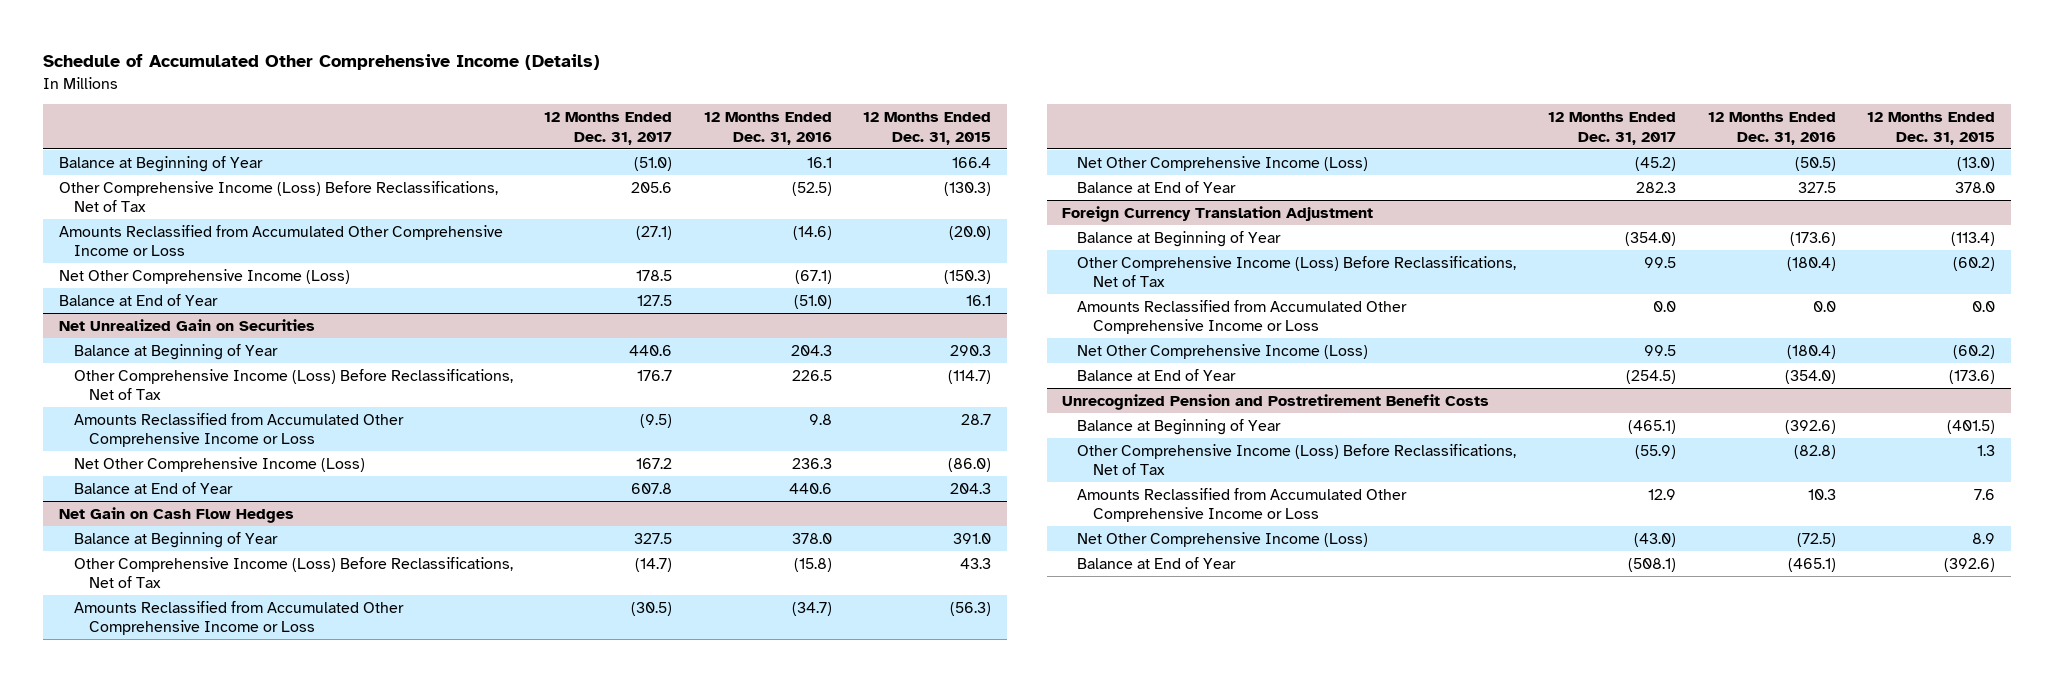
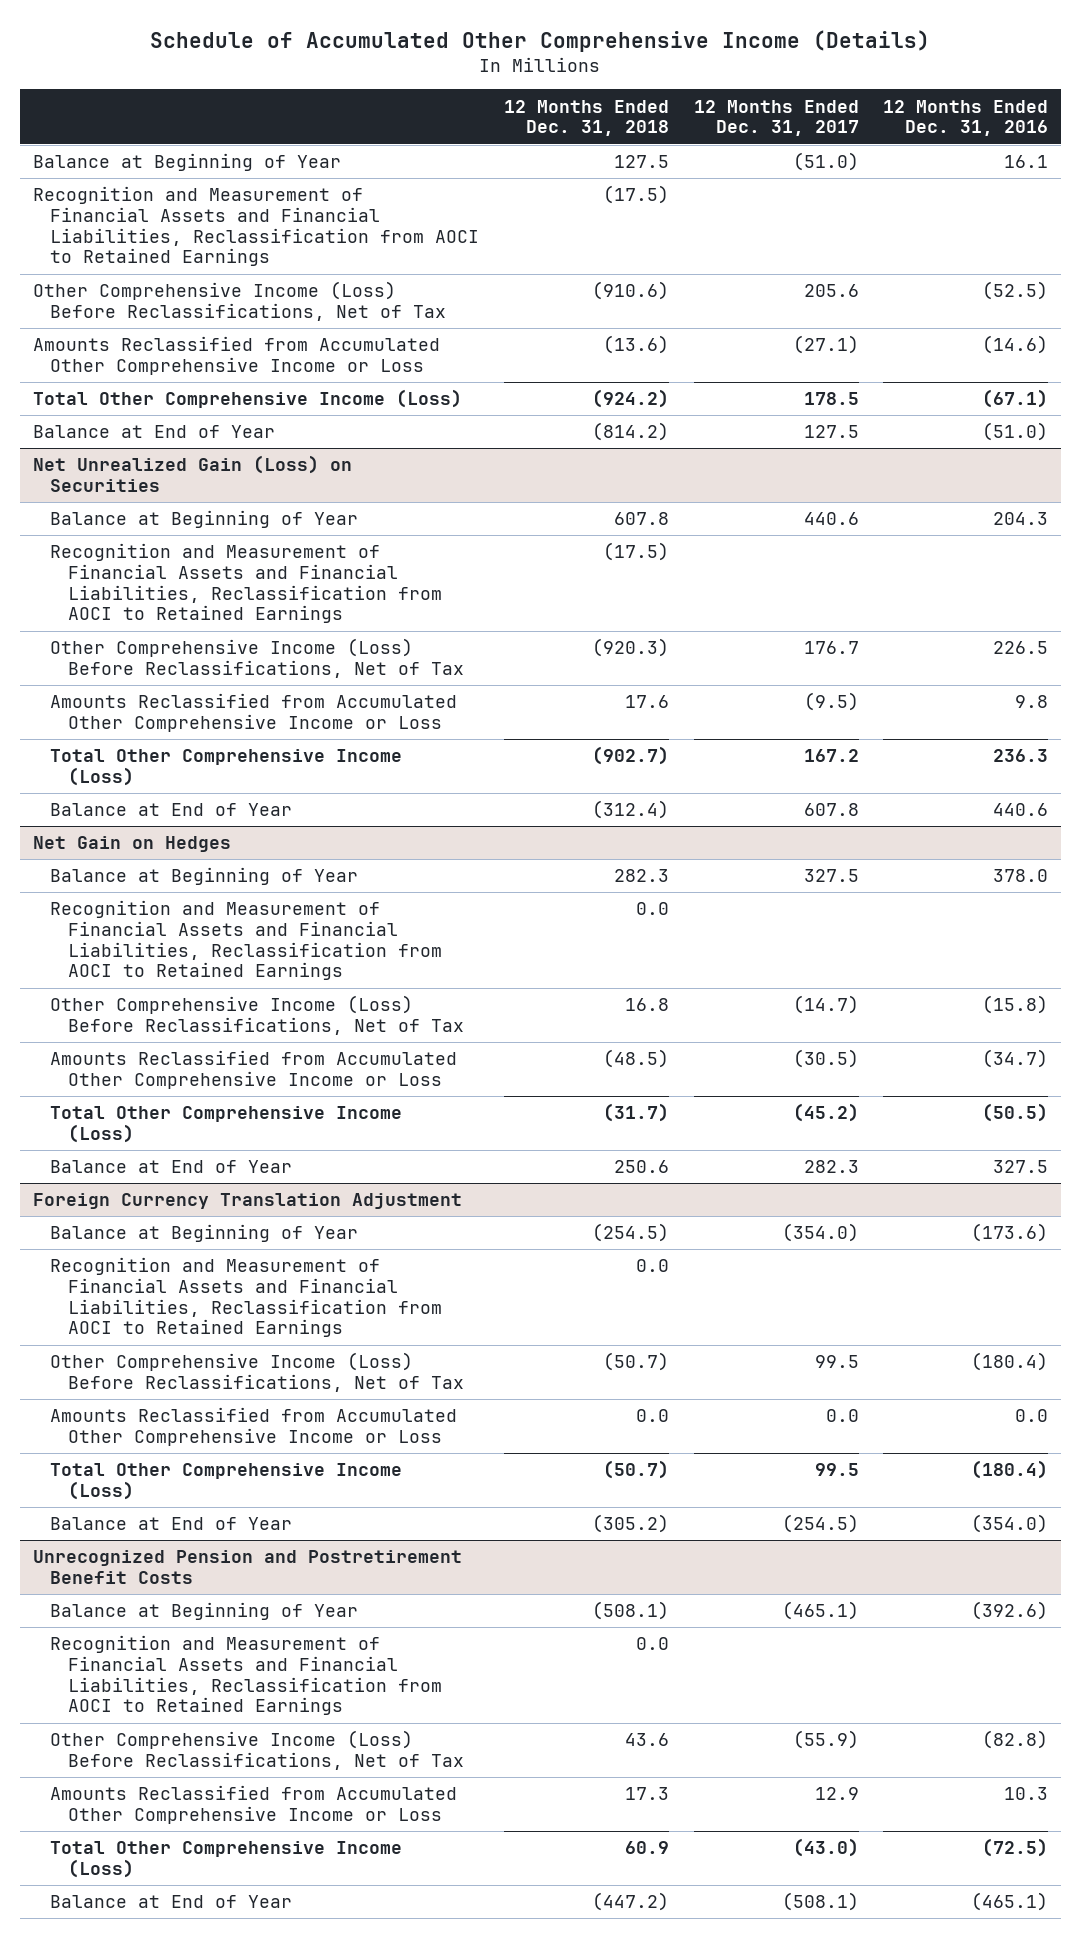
- | 12 Months Ended Dec. 31, 2017 | 12 Months Ended Dec. 31, 2016 | 12 Months Ended Dec. 31, 2015
+ | 12 Months Ended Dec. 31, 2018 | 12 Months Ended Dec. 31, 2017 | 12 Months Ended Dec. 31, 2016
+ Recognition and Measurement of Financial Assets and Financial Liabilities, Reclassification from AOCI to Retained Earnings | (17.5) | |
- Net Other Comprehensive Income (Loss) | 178.5 | (67.1) | (150.3)
+ Total Other Comprehensive Income (Loss) | (924.2) | 178.5 | (67.1)
- Net Unrealized Gain on Securities
+ Net Unrealized Gain (Loss) on Securities
+ Recognition and Measurement of Financial Assets and Financial Liabilities, Reclassification from AOCI to Retained Earnings | (17.5) | |
- Net Other Comprehensive Income (Loss) | 167.2 | 236.3 | (86.0)
+ Total Other Comprehensive Income (Loss) | (902.7) | 167.2 | 236.3
- Net Gain on Cash Flow Hedges
+ Net Gain on Hedges
+ Recognition and Measurement of Financial Assets and Financial Liabilities, Reclassification from AOCI to Retained Earnings | 0.0 | |
- Net Other Comprehensive Income (Loss) | (45.2) | (50.5) | (13.0)
+ Total Other Comprehensive Income (Loss) | (31.7) | (45.2) | (50.5)
@ Foreign Currency Translation Adjustment
+ Recognition and Measurement of Financial Assets and Financial Liabilities, Reclassification from AOCI to Retained Earnings | 0.0 | |
- Net Other Comprehensive Income (Loss) | 99.5 | (180.4) | (60.2)
+ Total Other Comprehensive Income (Loss) | (50.7) | 99.5 | (180.4)
@ Unrecognized Pension and Postretirement Benefit Costs
+ Recognition and Measurement of Financial Assets and Financial Liabilities, Reclassification from AOCI to Retained Earnings | 0.0 | |
- Net Other Comprehensive Income (Loss) | (43.0) | (72.5) | 8.9
+ Total Other Comprehensive Income (Loss) | 60.9 | (43.0) | (72.5)

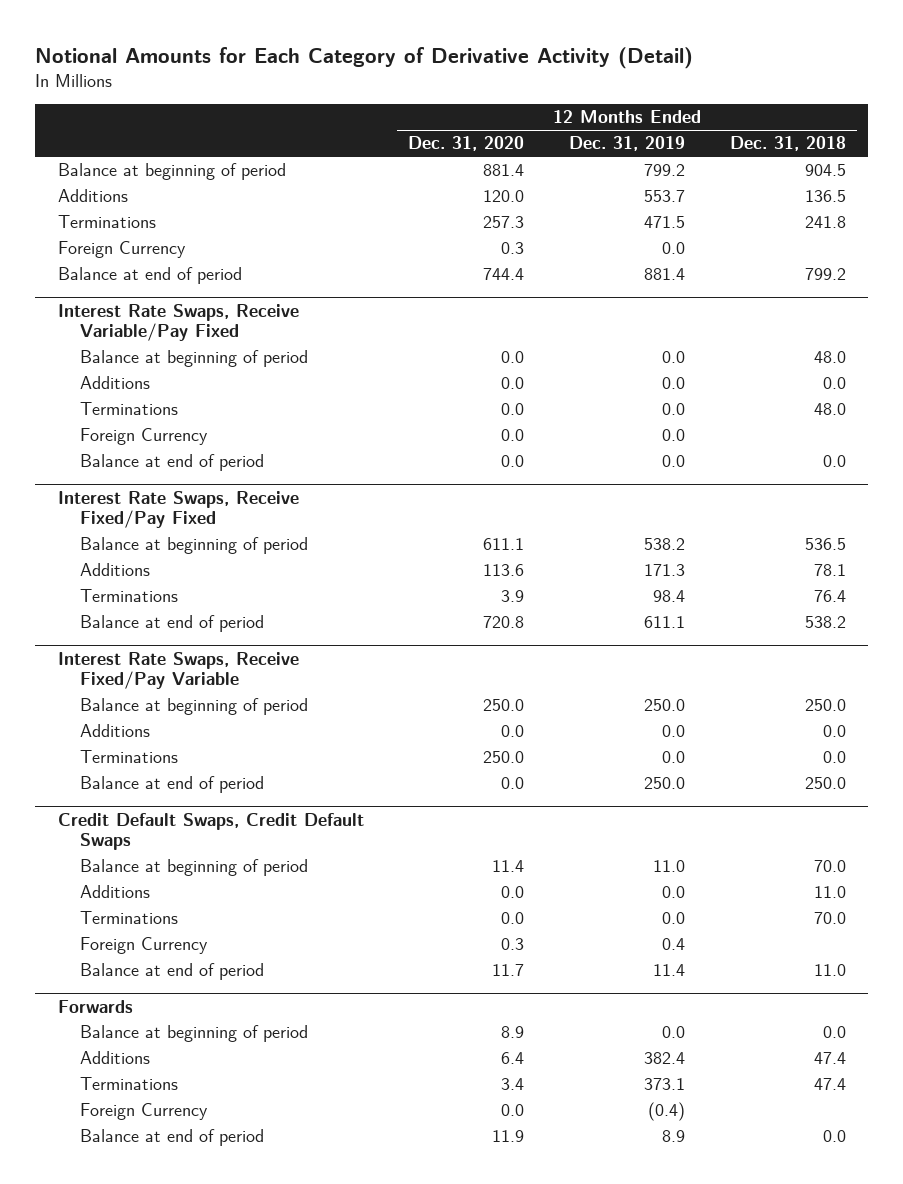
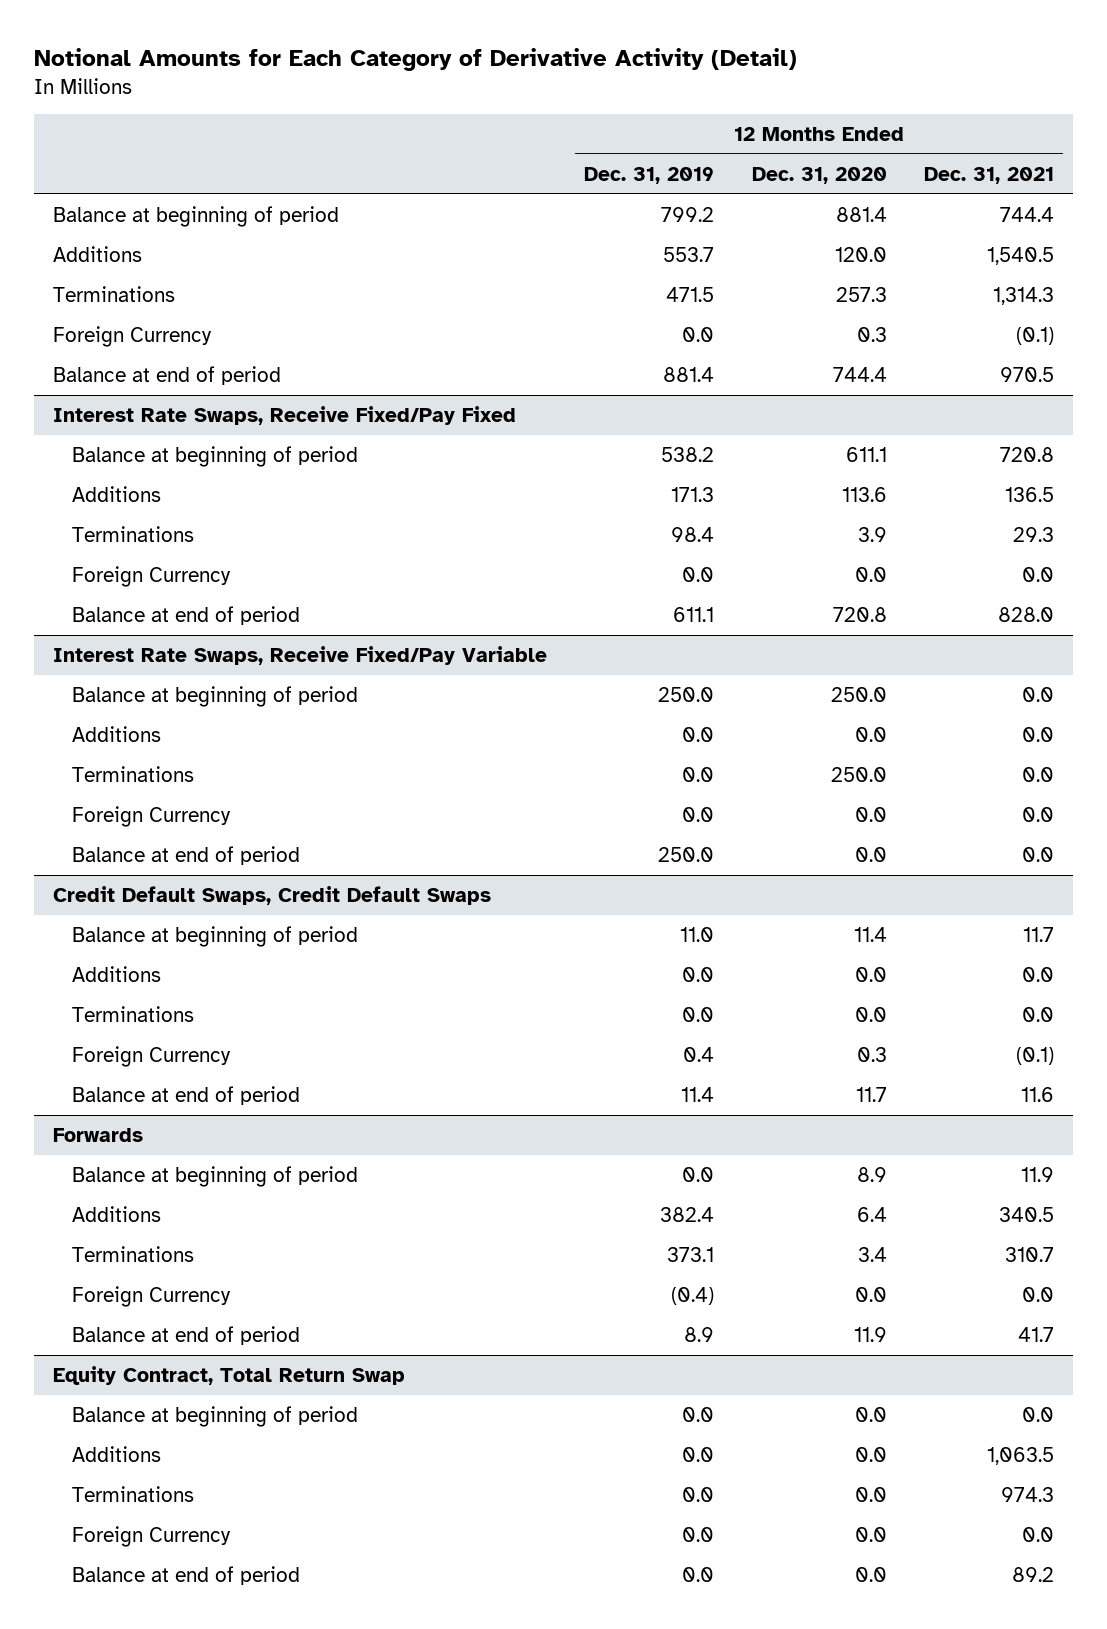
- | 12 Months Ended Dec. 31, 2020 | 12 Months Ended Dec. 31, 2019 | 12 Months Ended Dec. 31, 2018
+ | 12 Months Ended Dec. 31, 2019 | 12 Months Ended Dec. 31, 2020 | 12 Months Ended Dec. 31, 2021
- Interest Rate Swaps, Receive Variable/Pay Fixed
- Balance at beginning of period | 0.0 | 0.0 | 48.0
- Additions | 0.0 | 0.0 | 0.0
- Terminations | 0.0 | 0.0 | 48.0
- Foreign Currency | 0.0 | 0.0 |
- Balance at end of period | 0.0 | 0.0 | 0.0
@ Interest Rate Swaps, Receive Fixed/Pay Fixed
+ Foreign Currency | 0.0 | 0.0 | 0.0
@ Interest Rate Swaps, Receive Fixed/Pay Variable
+ Foreign Currency | 0.0 | 0.0 | 0.0
+ Equity Contract, Total Return Swap
+ Balance at beginning of period | 0.0 | 0.0 | 0.0
+ Additions | 0.0 | 0.0 | 1,063.5
+ Terminations | 0.0 | 0.0 | 974.3
+ Foreign Currency | 0.0 | 0.0 | 0.0
+ Balance at end of period | 0.0 | 0.0 | 89.2

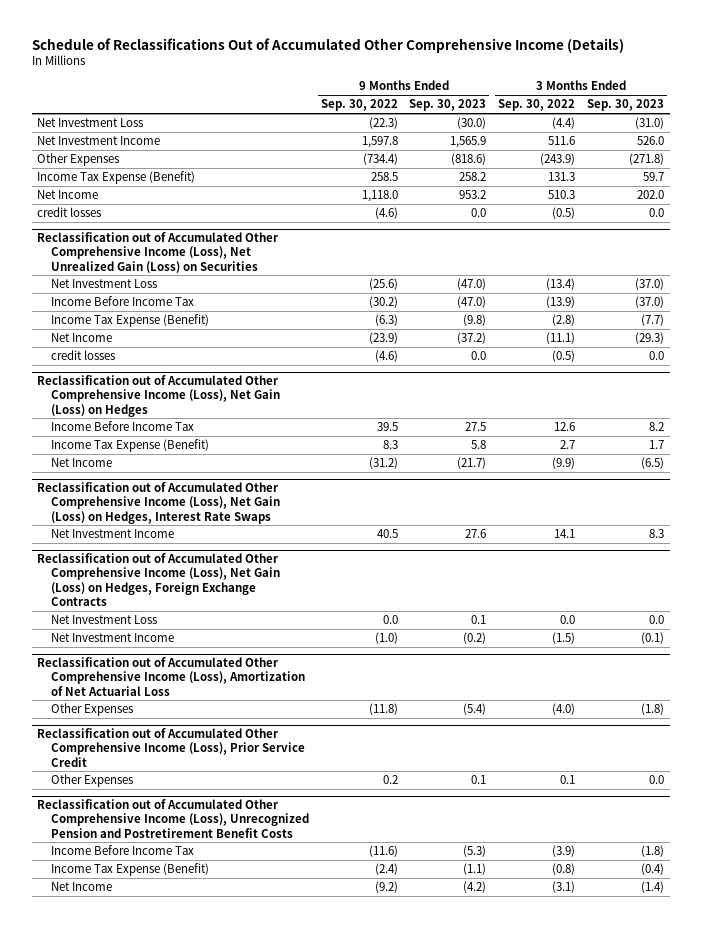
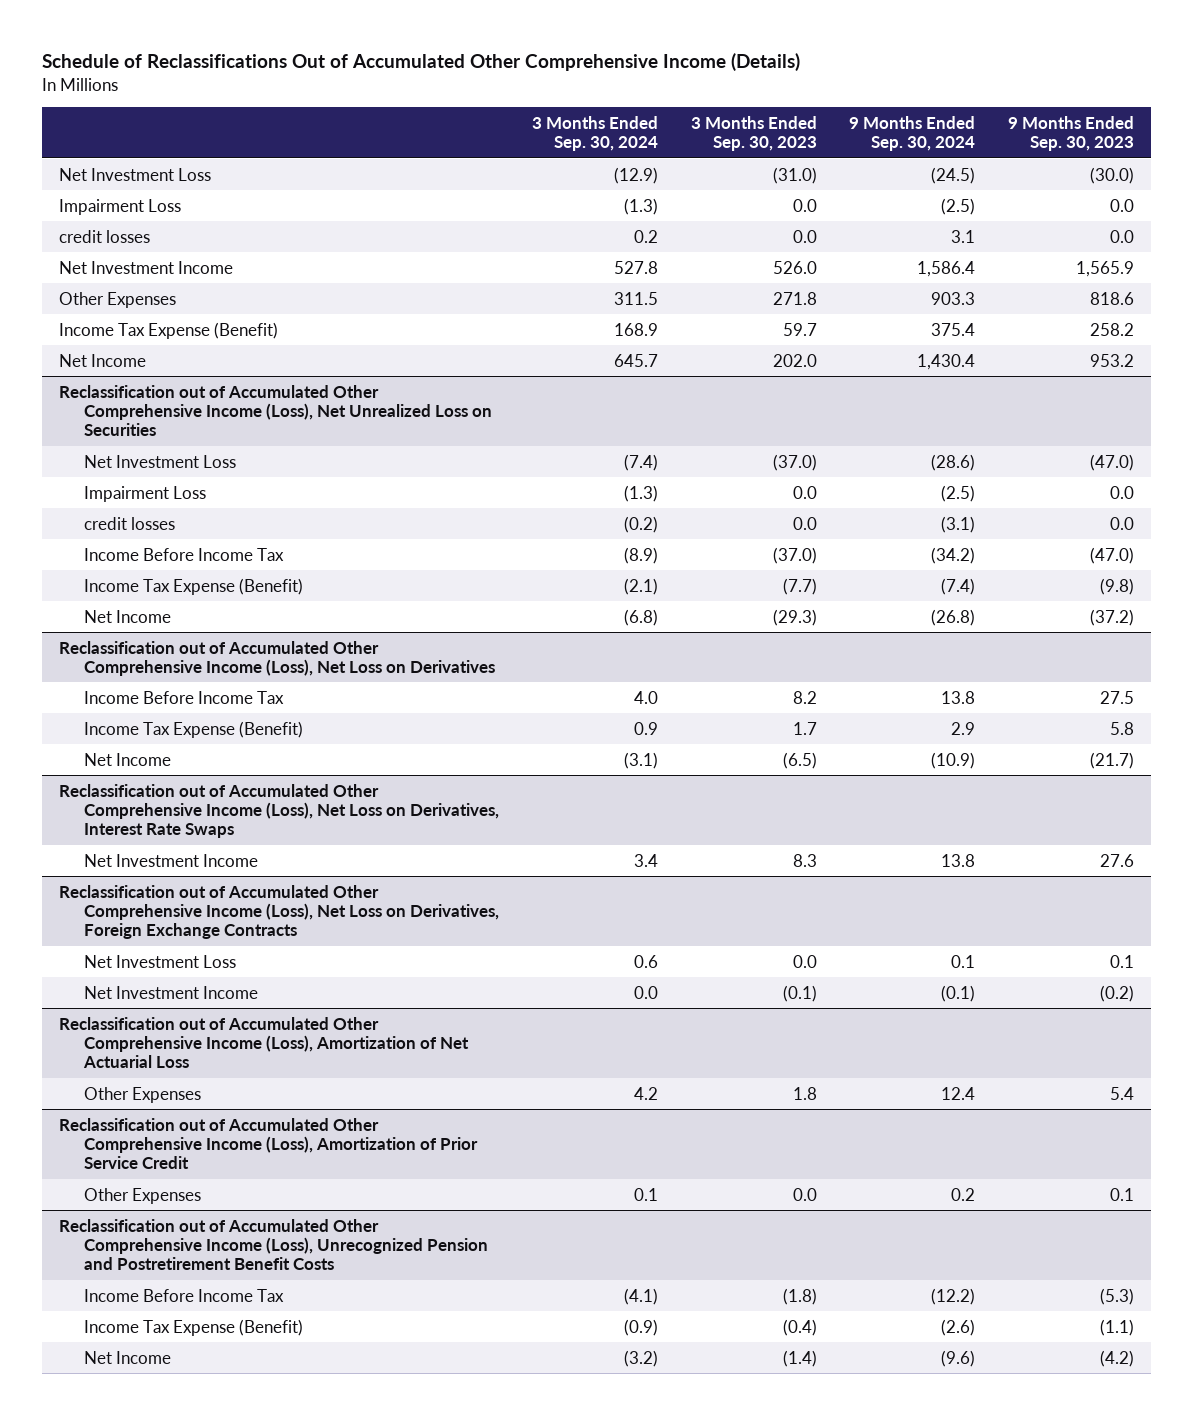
- | 9 Months Ended Sep. 30, 2022 | 9 Months Ended Sep. 30, 2023 | 3 Months Ended Sep. 30, 2022 | 3 Months Ended Sep. 30, 2023
+ | 3 Months Ended Sep. 30, 2024 | 3 Months Ended Sep. 30, 2023 | 9 Months Ended Sep. 30, 2024 | 9 Months Ended Sep. 30, 2023
+ Impairment Loss | (1.3) | 0.0 | (2.5) | 0.0
moved up: credit losses | 0.2 | 0.0 | 3.1 | 0.0
- Other Expenses | (734.4) | (818.6) | (243.9) | (271.8)
+ Other Expenses | 311.5 | 271.8 | 903.3 | 818.6
- Reclassification out of Accumulated Other Comprehensive Income (Loss), Net Unrealized Gain (Loss) on Securities
+ Reclassification out of Accumulated Other Comprehensive Income (Loss), Net Unrealized Loss on Securities
+ Impairment Loss | (1.3) | 0.0 | (2.5) | 0.0
+ credit losses | (0.2) | 0.0 | (3.1) | 0.0
- credit losses | (4.6) | 0.0 | (0.5) | 0.0
- Reclassification out of Accumulated Other Comprehensive Income (Loss), Net Gain (Loss) on Hedges
+ Reclassification out of Accumulated Other Comprehensive Income (Loss), Net Loss on Derivatives
- Reclassification out of Accumulated Other Comprehensive Income (Loss), Net Gain (Loss) on Hedges, Interest Rate Swaps
+ Reclassification out of Accumulated Other Comprehensive Income (Loss), Net Loss on Derivatives, Interest Rate Swaps
- Reclassification out of Accumulated Other Comprehensive Income (Loss), Net Gain (Loss) on Hedges, Foreign Exchange Contracts
+ Reclassification out of Accumulated Other Comprehensive Income (Loss), Net Loss on Derivatives, Foreign Exchange Contracts
@ Reclassification out of Accumulated Other Comprehensive Income (Loss), Amortization of Net Actuarial Loss
- Other Expenses | (11.8) | (5.4) | (4.0) | (1.8)
- Reclassification out of Accumulated Other Comprehensive Income (Loss), Prior Service Credit
@ Reclassification out of Accumulated Other Comprehensive Income (Loss), Amortization of Net Actuarial Loss
+ Other Expenses | 4.2 | 1.8 | 12.4 | 5.4
+ Reclassification out of Accumulated Other Comprehensive Income (Loss), Amortization of Prior Service Credit

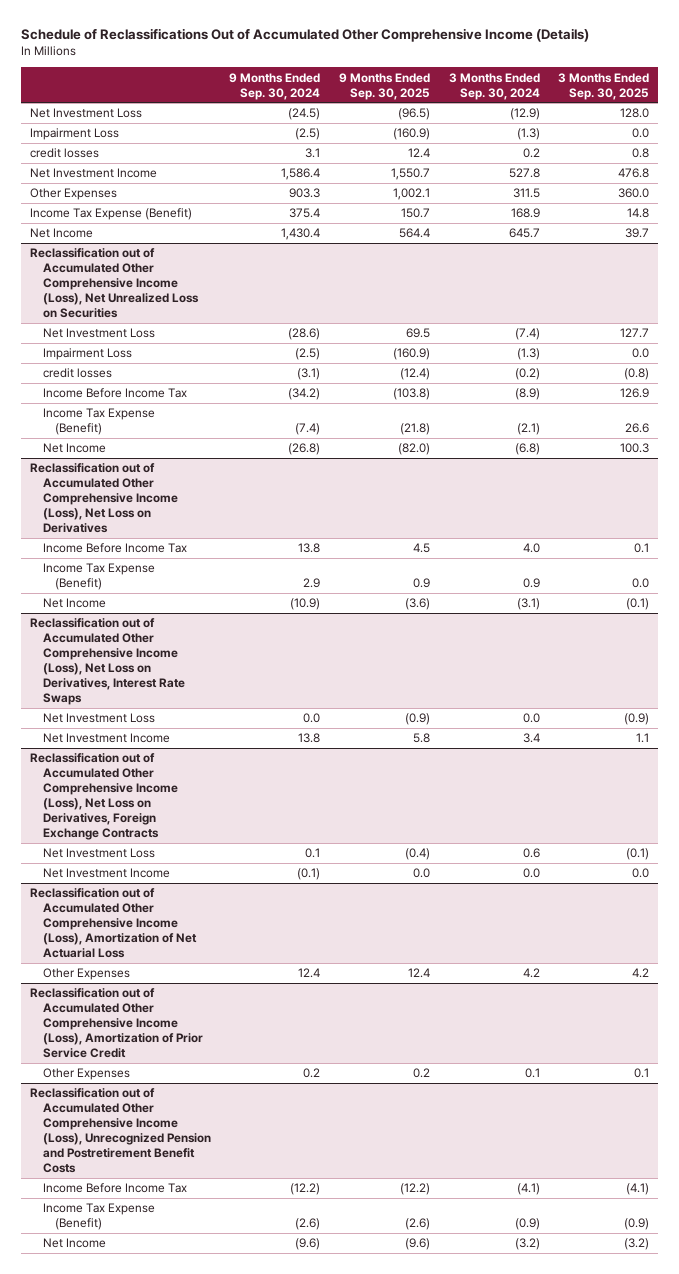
- | 3 Months Ended Sep. 30, 2024 | 3 Months Ended Sep. 30, 2023 | 9 Months Ended Sep. 30, 2024 | 9 Months Ended Sep. 30, 2023
+ | 9 Months Ended Sep. 30, 2024 | 9 Months Ended Sep. 30, 2025 | 3 Months Ended Sep. 30, 2024 | 3 Months Ended Sep. 30, 2025
@ Reclassification out of Accumulated Other Comprehensive Income (Loss), Net Loss on Derivatives, Interest Rate Swaps
+ Net Investment Loss | 0.0 | (0.9) | 0.0 | (0.9)

